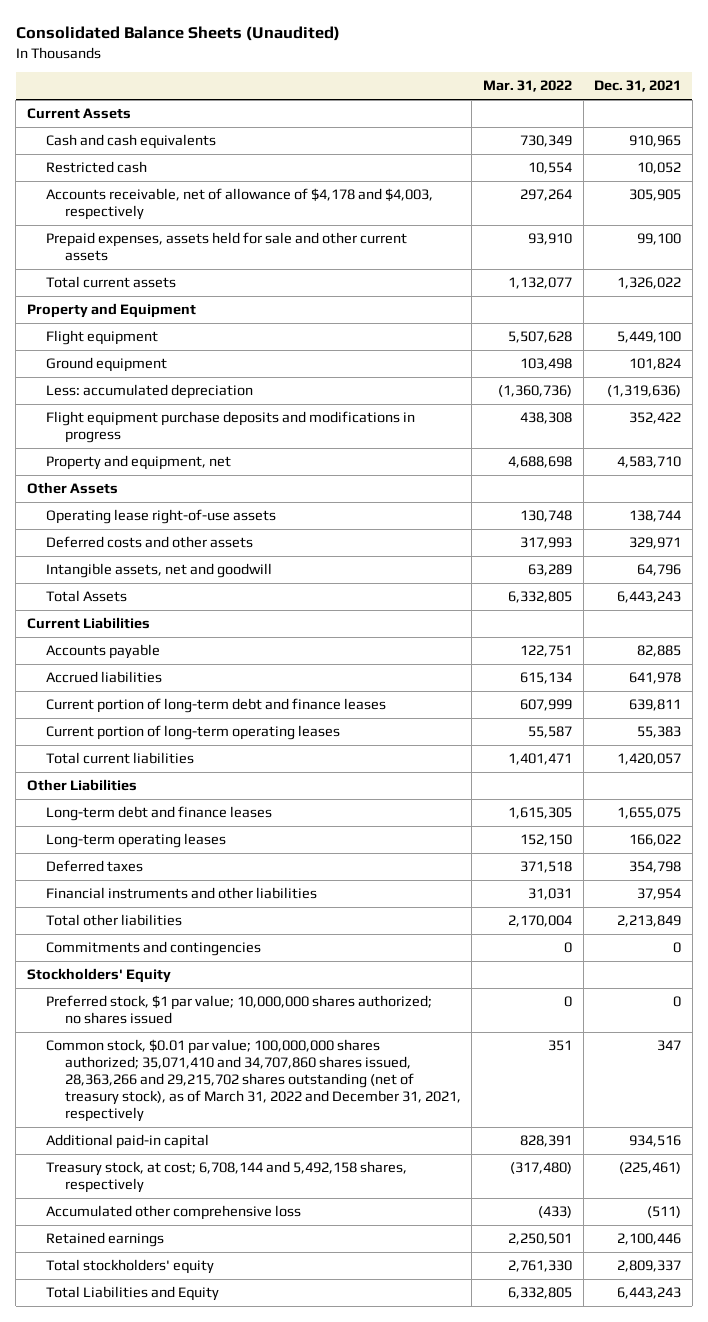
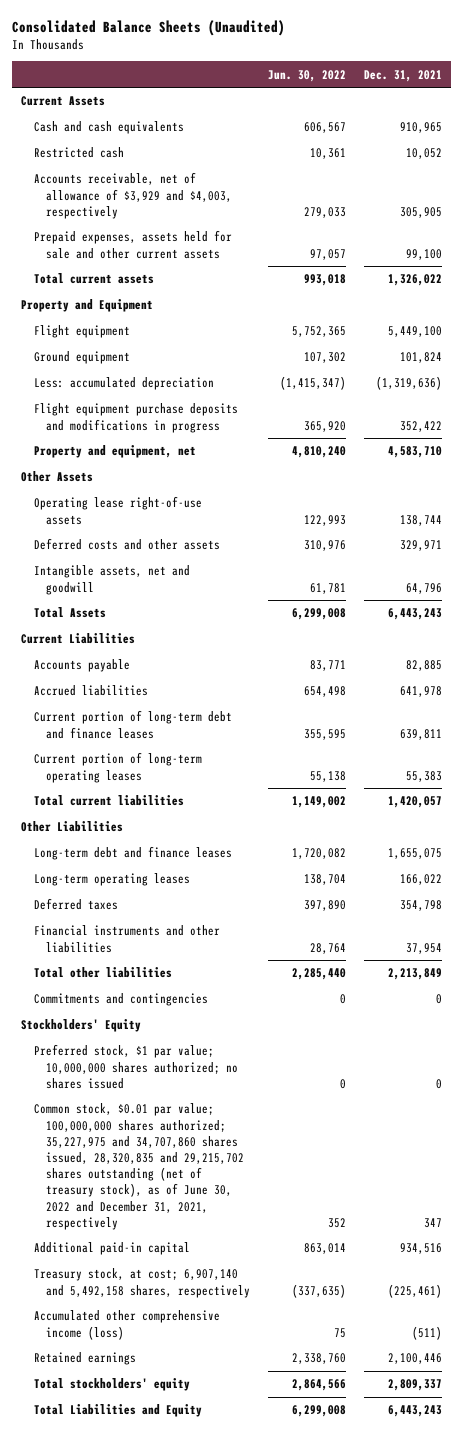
- | Mar. 31, 2022 | Dec. 31, 2021
+ | Jun. 30, 2022 | Dec. 31, 2021
- Accounts receivable, net of allowance of $4,178 and $4,003, respectively | 297,264 | 305,905
+ Accounts receivable, net of allowance of $3,929 and $4,003, respectively | 279,033 | 305,905
- Common stock, $0.01 par value; 100,000,000 shares authorized; 35,071,410 and 34,707,860 shares issued, 28,363,266 and 29,215,702 shares outstanding (net of treasury stock), as of March 31, 2022 and December 31, 2021, respectively | 351 | 347
+ Common stock, $0.01 par value; 100,000,000 shares authorized; 35,227,975 and 34,707,860 shares issued, 28,320,835 and 29,215,702 shares outstanding (net of treasury stock), as of June 30, 2022 and December 31, 2021, respectively | 352 | 347
- Treasury stock, at cost; 6,708,144 and 5,492,158 shares, respectively | (317,480) | (225,461)
- Accumulated other comprehensive loss | (433) | (511)
+ Treasury stock, at cost; 6,907,140 and 5,492,158 shares, respectively | (337,635) | (225,461)
+ Accumulated other comprehensive income (loss) | 75 | (511)

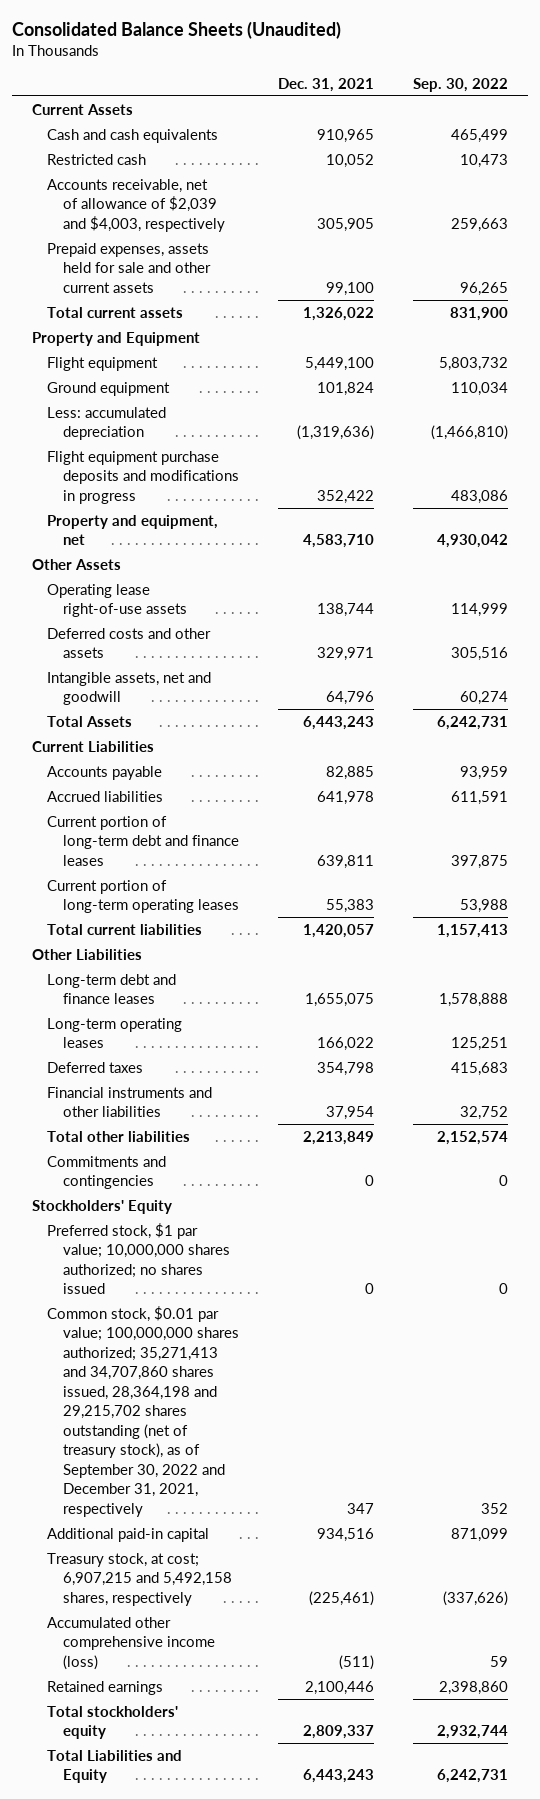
- | Jun. 30, 2022 | Dec. 31, 2021
+ | Dec. 31, 2021 | Sep. 30, 2022
- Accounts receivable, net of allowance of $3,929 and $4,003, respectively | 279,033 | 305,905
+ Accounts receivable, net of allowance of $2,039 and $4,003, respectively | 305,905 | 259,663
- Common stock, $0.01 par value; 100,000,000 shares authorized; 35,227,975 and 34,707,860 shares issued, 28,320,835 and 29,215,702 shares outstanding (net of treasury stock), as of June 30, 2022 and December 31, 2021, respectively | 352 | 347
+ Common stock, $0.01 par value; 100,000,000 shares authorized; 35,271,413 and 34,707,860 shares issued, 28,364,198 and 29,215,702 shares outstanding (net of treasury stock), as of September 30, 2022 and December 31, 2021, respectively | 347 | 352
- Treasury stock, at cost; 6,907,140 and 5,492,158 shares, respectively | (337,635) | (225,461)
+ Treasury stock, at cost; 6,907,215 and 5,492,158 shares, respectively | (225,461) | (337,626)

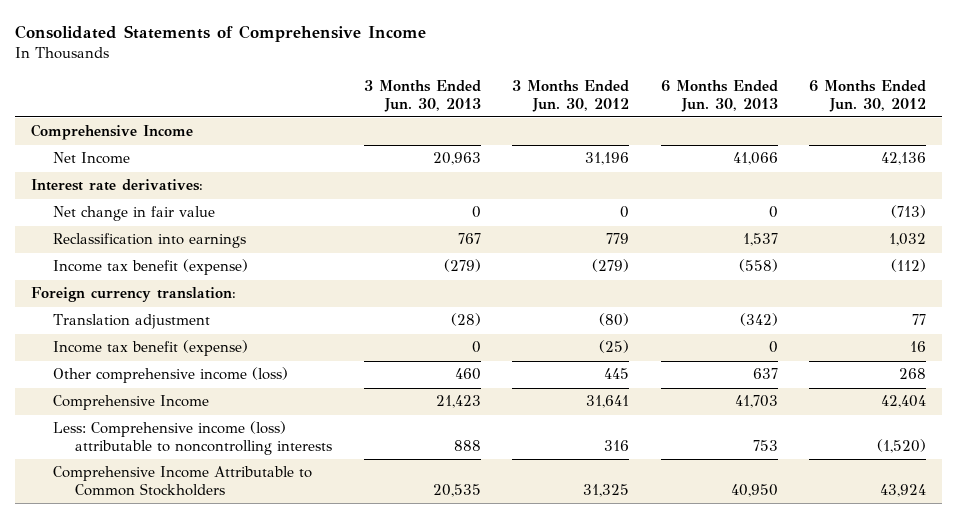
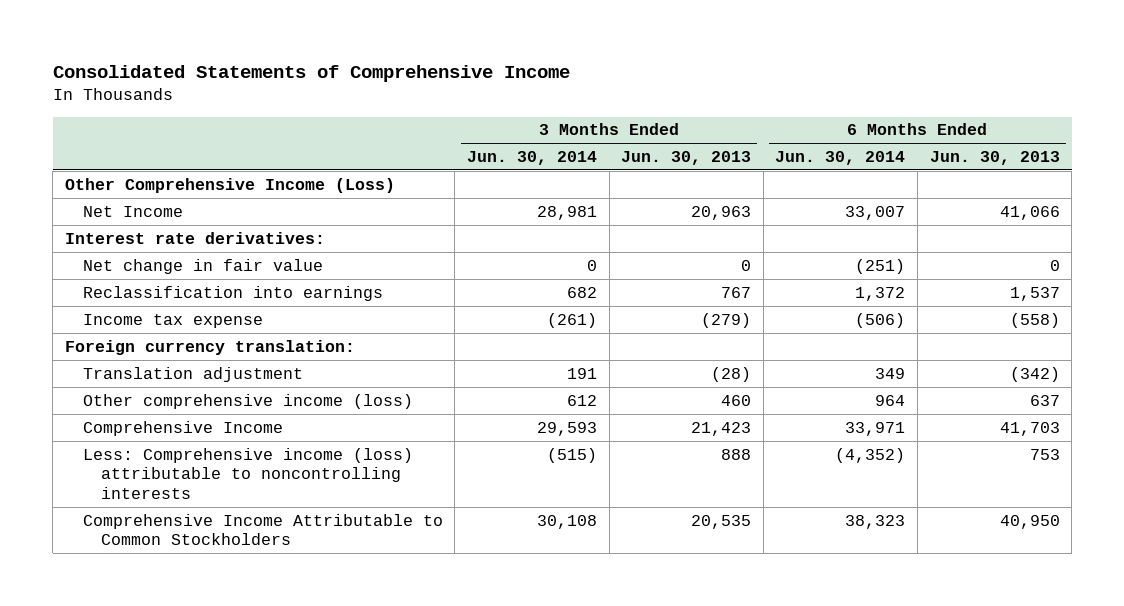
- | 3 Months Ended Jun. 30, 2013 | 3 Months Ended Jun. 30, 2012 | 6 Months Ended Jun. 30, 2013 | 6 Months Ended Jun. 30, 2012
+ | 3 Months Ended Jun. 30, 2014 | 3 Months Ended Jun. 30, 2013 | 6 Months Ended Jun. 30, 2014 | 6 Months Ended Jun. 30, 2013
- Comprehensive Income
+ Other Comprehensive Income (Loss)
- Income tax benefit (expense) | (279) | (279) | (558) | (112)
+ Income tax expense | (261) | (279) | (506) | (558)
- Income tax benefit (expense) | 0 | (25) | 0 | 16

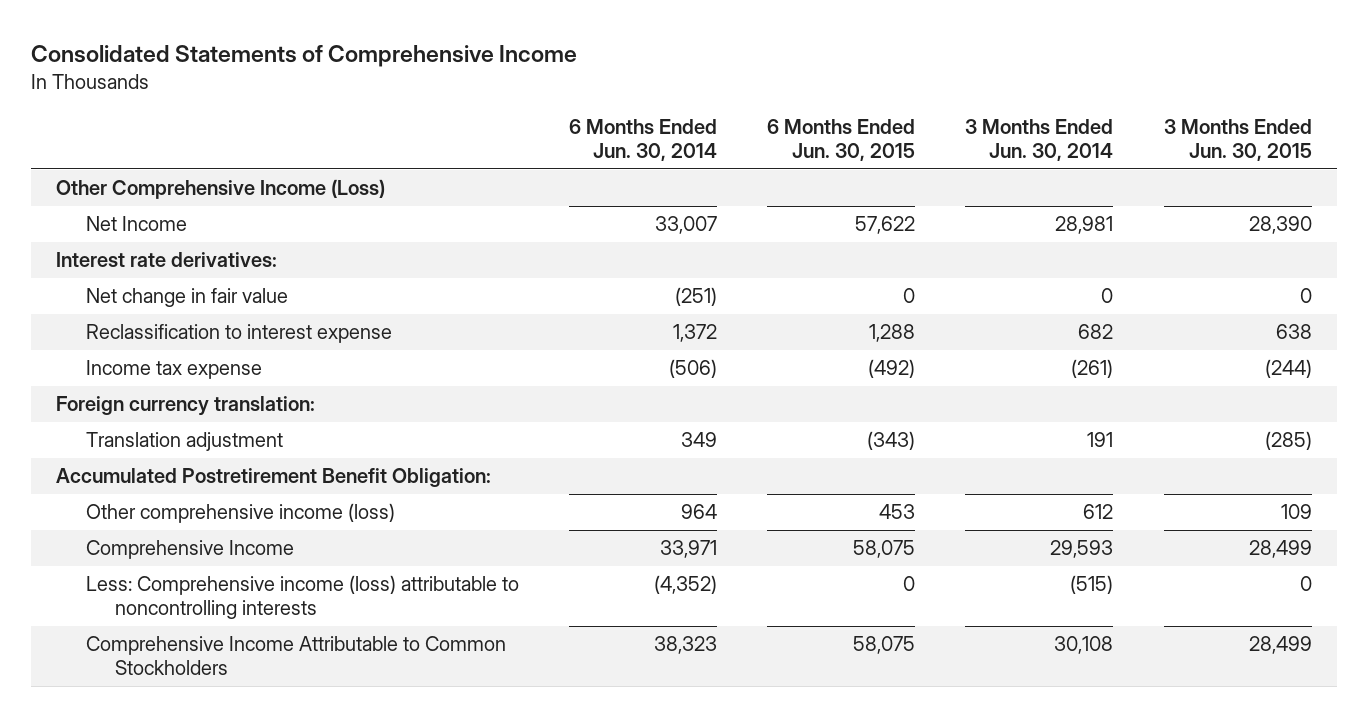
- | 3 Months Ended Jun. 30, 2014 | 3 Months Ended Jun. 30, 2013 | 6 Months Ended Jun. 30, 2014 | 6 Months Ended Jun. 30, 2013
+ | 6 Months Ended Jun. 30, 2014 | 6 Months Ended Jun. 30, 2015 | 3 Months Ended Jun. 30, 2014 | 3 Months Ended Jun. 30, 2015
- Reclassification into earnings | 682 | 767 | 1,372 | 1,537
+ Reclassification to interest expense | 1,372 | 1,288 | 682 | 638
+ Accumulated Postretirement Benefit Obligation:

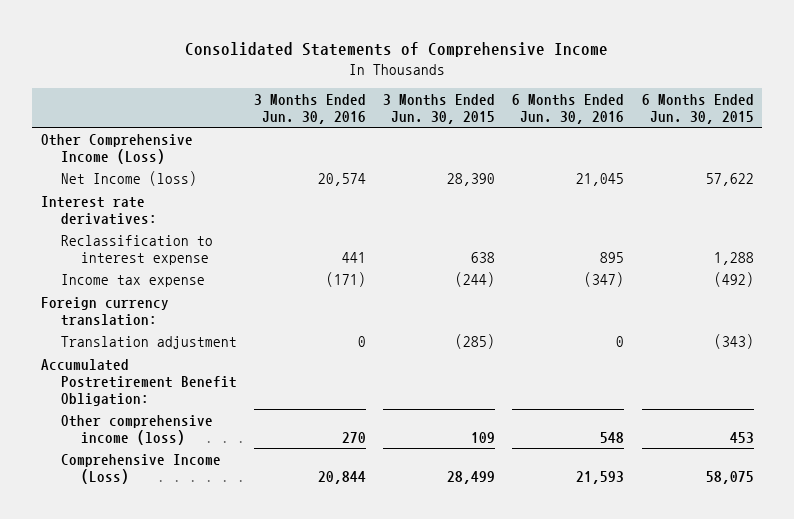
- | 6 Months Ended Jun. 30, 2014 | 6 Months Ended Jun. 30, 2015 | 3 Months Ended Jun. 30, 2014 | 3 Months Ended Jun. 30, 2015
+ | 3 Months Ended Jun. 30, 2016 | 3 Months Ended Jun. 30, 2015 | 6 Months Ended Jun. 30, 2016 | 6 Months Ended Jun. 30, 2015
- Net Income | 33,007 | 57,622 | 28,981 | 28,390
+ Net Income (loss) | 20,574 | 28,390 | 21,045 | 57,622
- Net change in fair value | (251) | 0 | 0 | 0
- Comprehensive Income | 33,971 | 58,075 | 29,593 | 28,499
- Less: Comprehensive income (loss) attributable to noncontrolling interests | (4,352) | 0 | (515) | 0
- Comprehensive Income Attributable to Common Stockholders | 38,323 | 58,075 | 30,108 | 28,499
+ Comprehensive Income (Loss) | 20,844 | 28,499 | 21,593 | 58,075

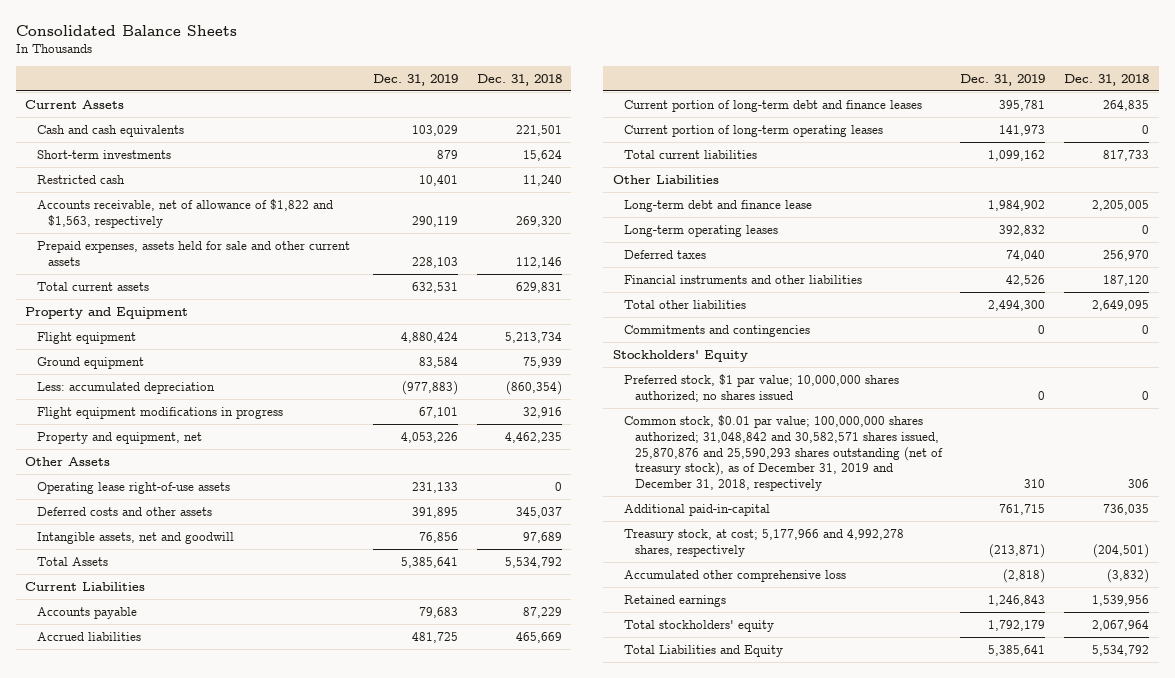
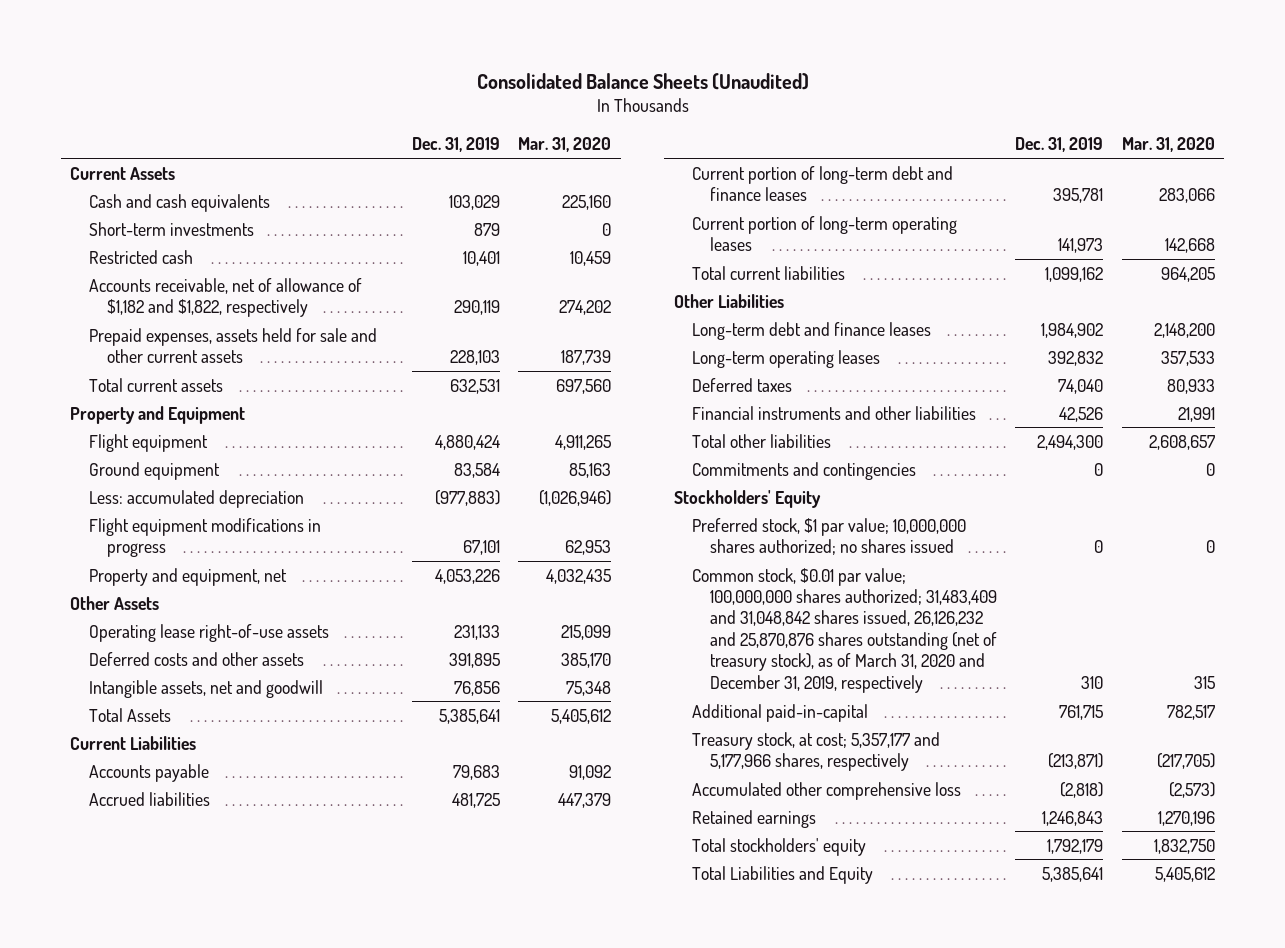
- Consolidated Balance Sheets
+ Consolidated Balance Sheets (Unaudited)
- | Dec. 31, 2019 | Dec. 31, 2018
+ | Dec. 31, 2019 | Mar. 31, 2020
- Accounts receivable, net of allowance of $1,822 and $1,563, respectively | 290,119 | 269,320
+ Accounts receivable, net of allowance of $1,182 and $1,822, respectively | 290,119 | 274,202
- Long-term debt and finance lease | 1,984,902 | 2,205,005
+ Long-term debt and finance leases | 1,984,902 | 2,148,200
- Common stock, $0.01 par value; 100,000,000 shares authorized; 31,048,842 and 30,582,571 shares issued, 25,870,876 and 25,590,293 shares outstanding (net of treasury stock), as of December 31, 2019 and December 31, 2018, respectively | 310 | 306
+ Common stock, $0.01 par value; 100,000,000 shares authorized; 31,483,409 and 31,048,842 shares issued, 26,126,232 and 25,870,876 shares outstanding (net of treasury stock), as of March 31, 2020 and December 31, 2019, respectively | 310 | 315
- Treasury stock, at cost; 5,177,966 and 4,992,278 shares, respectively | (213,871) | (204,501)
+ Treasury stock, at cost; 5,357,177 and 5,177,966 shares, respectively | (213,871) | (217,705)

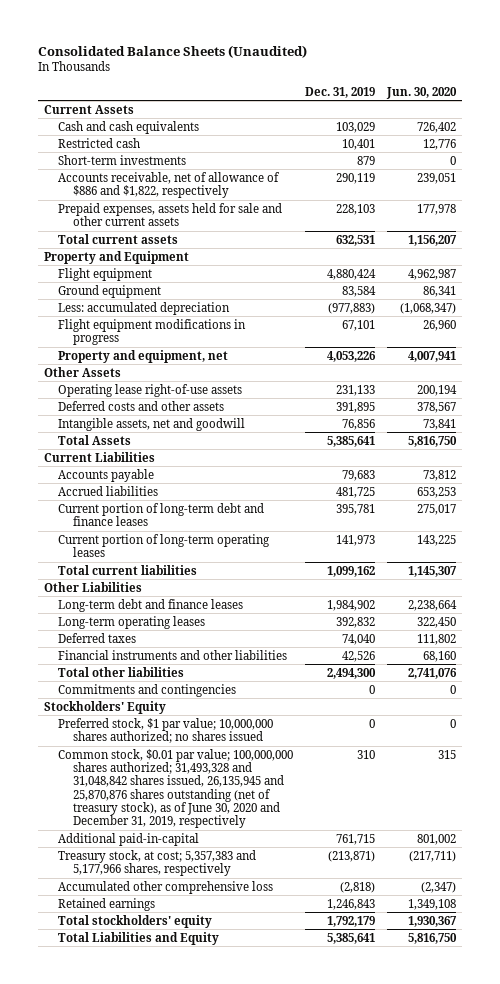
- | Dec. 31, 2019 | Mar. 31, 2020
+ | Dec. 31, 2019 | Jun. 30, 2020
- Accounts receivable, net of allowance of $1,182 and $1,822, respectively | 290,119 | 274,202
moved down: Short-term investments | 879 | 0
+ Accounts receivable, net of allowance of $886 and $1,822, respectively | 290,119 | 239,051
- Common stock, $0.01 par value; 100,000,000 shares authorized; 31,483,409 and 31,048,842 shares issued, 26,126,232 and 25,870,876 shares outstanding (net of treasury stock), as of March 31, 2020 and December 31, 2019, respectively | 310 | 315
+ Common stock, $0.01 par value; 100,000,000 shares authorized; 31,493,328 and 31,048,842 shares issued, 26,135,945 and 25,870,876 shares outstanding (net of treasury stock), as of June 30, 2020 and December 31, 2019, respectively | 310 | 315
- Treasury stock, at cost; 5,357,177 and 5,177,966 shares, respectively | (213,871) | (217,705)
+ Treasury stock, at cost; 5,357,383 and 5,177,966 shares, respectively | (213,871) | (217,711)

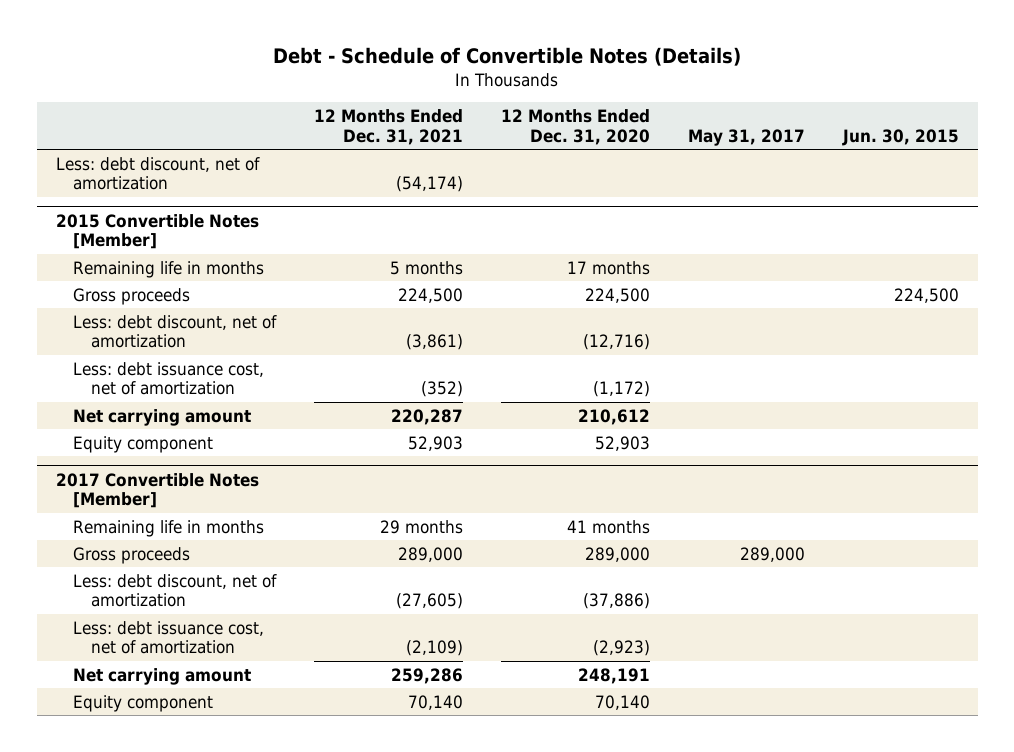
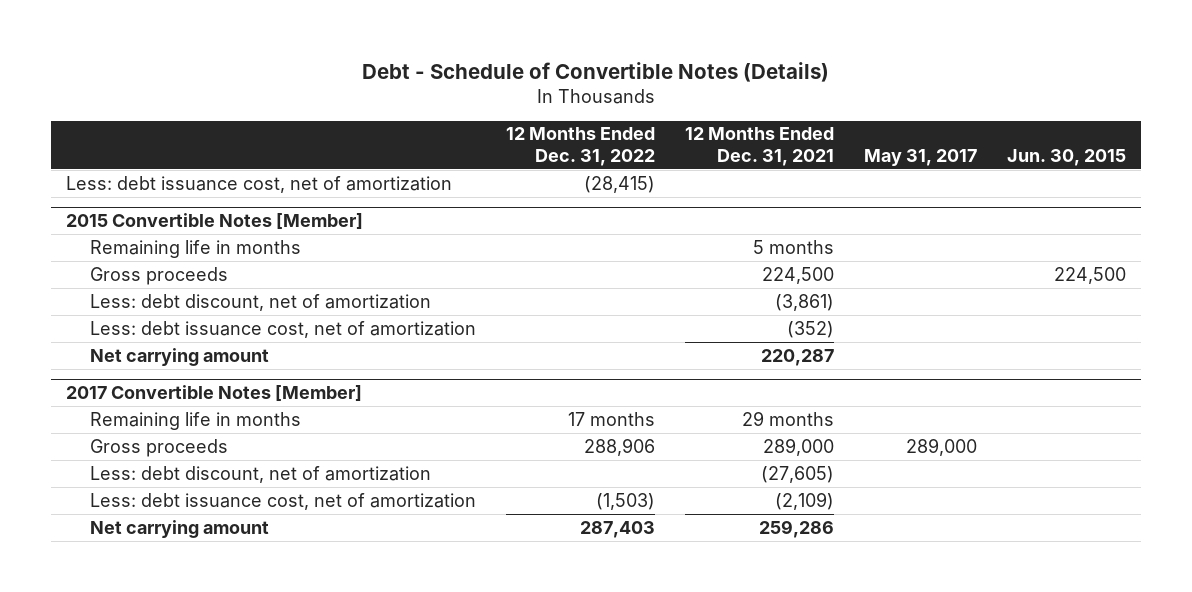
- | 12 Months Ended Dec. 31, 2021 | 12 Months Ended Dec. 31, 2020 | May 31, 2017 | Jun. 30, 2015
+ | 12 Months Ended Dec. 31, 2022 | 12 Months Ended Dec. 31, 2021 | May 31, 2017 | Jun. 30, 2015
- Less: debt discount, net of amortization | (54,174) | | |
+ Less: debt issuance cost, net of amortization | (28,415) | | |
@ 2015 Convertible Notes [Member]
- Equity component | 52,903 | 52,903 | |
@ 2017 Convertible Notes [Member]
- Equity component | 70,140 | 70,140 | |

